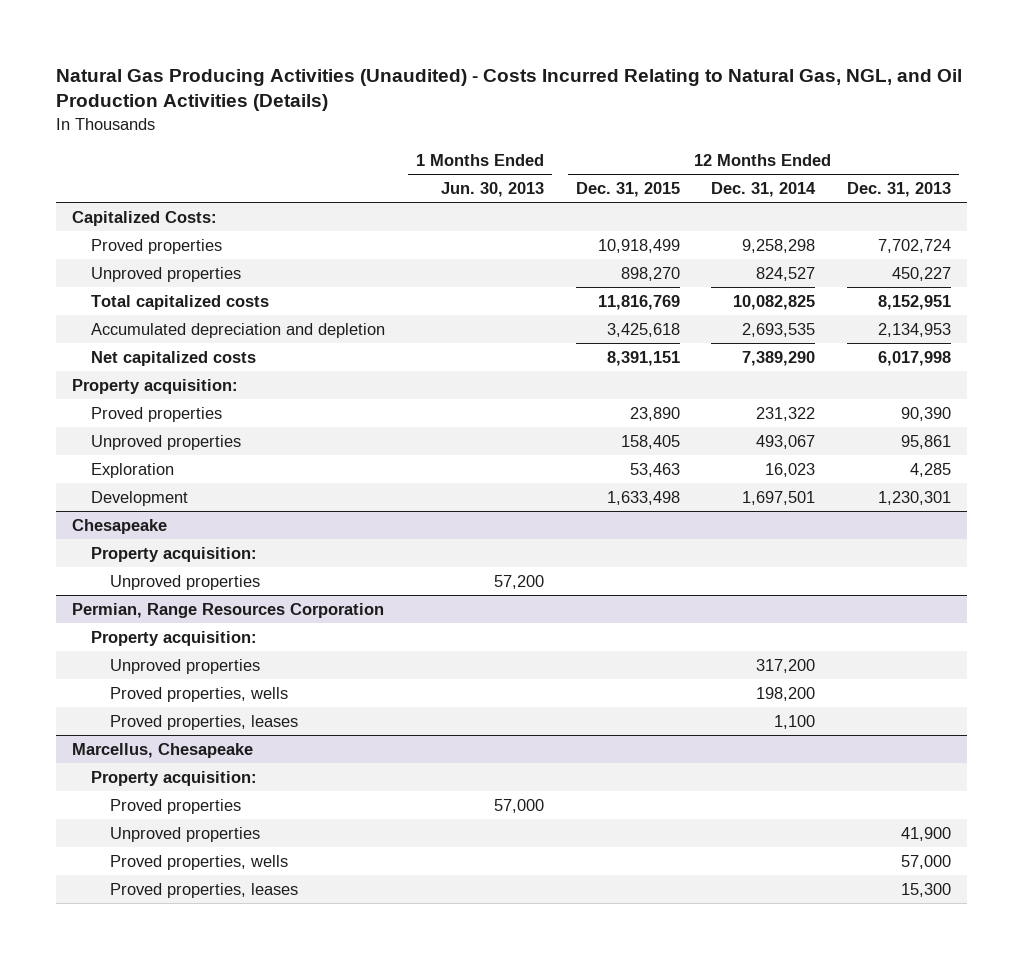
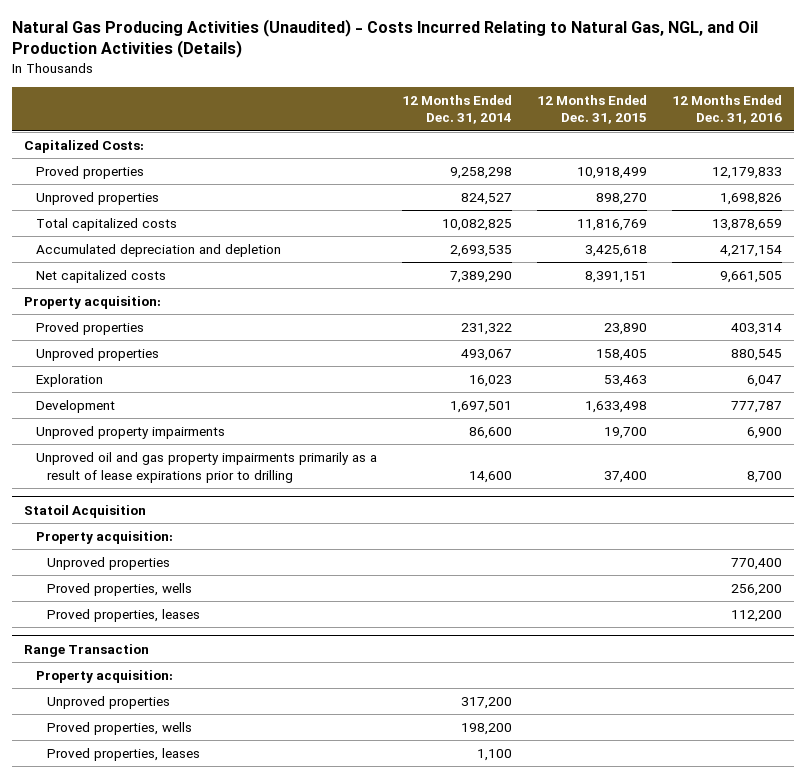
- | 1 Months Ended Jun. 30, 2013 | 12 Months Ended Dec. 31, 2015 | 12 Months Ended Dec. 31, 2014 | 12 Months Ended Dec. 31, 2013
+ | 12 Months Ended Dec. 31, 2014 | 12 Months Ended Dec. 31, 2015 | 12 Months Ended Dec. 31, 2016
- Chesapeake
+ Unproved property impairments | 86,600 | 19,700 | 6,900
+ Unproved oil and gas property impairments primarily as a result of lease expirations prior to drilling | 14,600 | 37,400 | 8,700
+ Statoil Acquisition
- Permian, Range Resources Corporation
+ Proved properties, wells | | | 256,200
+ Proved properties, leases | | | 112,200
+ Range Transaction
- Marcellus, Chesapeake
- Property acquisition:
- Proved properties | 57,000 | | |
- Unproved properties | | | | 41,900
- Proved properties, wells | | | | 57,000
- Proved properties, leases | | | | 15,300

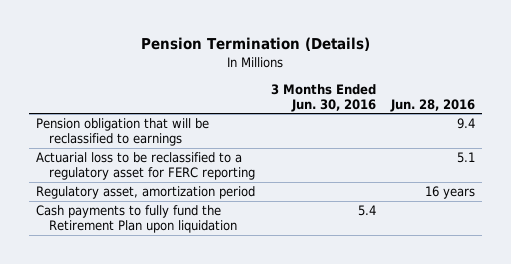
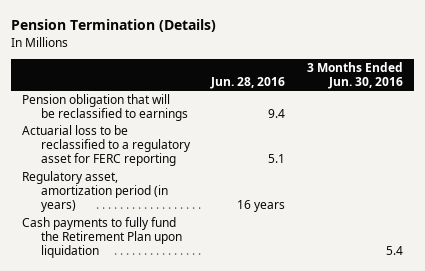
- | 3 Months Ended Jun. 30, 2016 | Jun. 28, 2016
+ | Jun. 28, 2016 | 3 Months Ended Jun. 30, 2016
- Regulatory asset, amortization period | | 16 years
+ Regulatory asset, amortization period (in years) | 16 years |

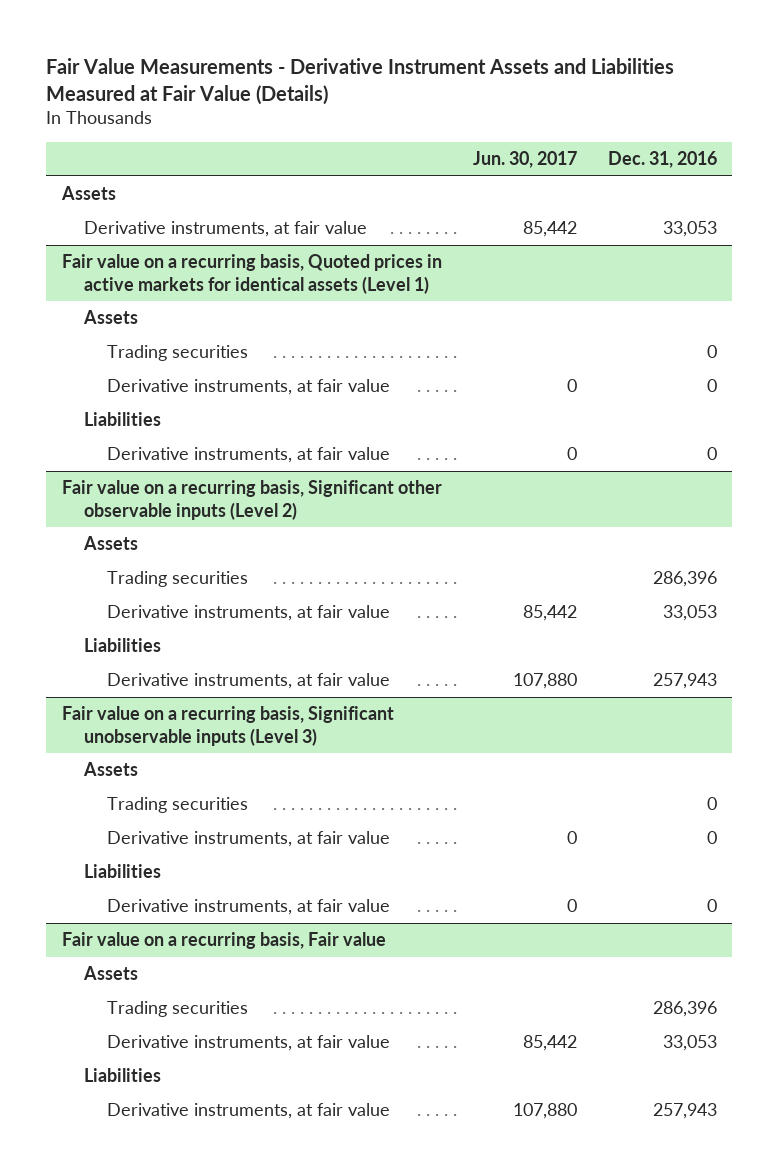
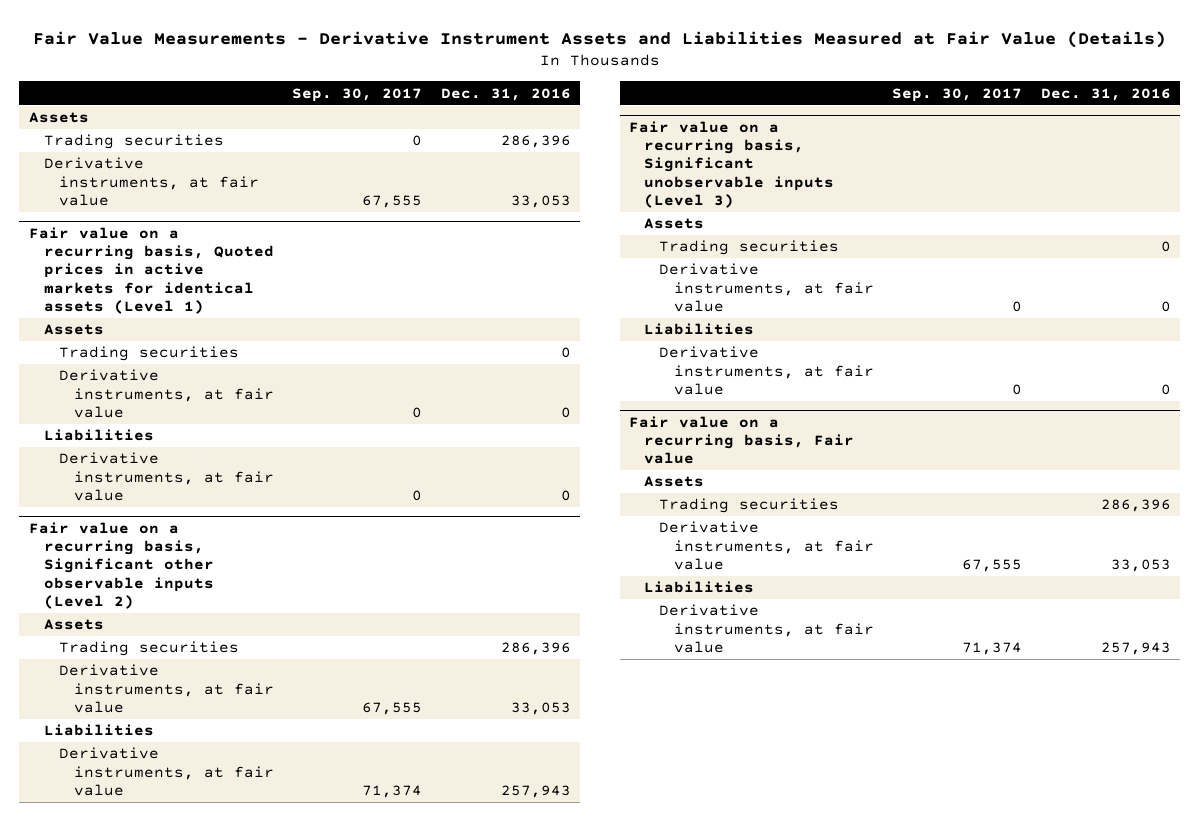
- | Jun. 30, 2017 | Dec. 31, 2016
+ | Sep. 30, 2017 | Dec. 31, 2016
+ Trading securities | 0 | 286,396

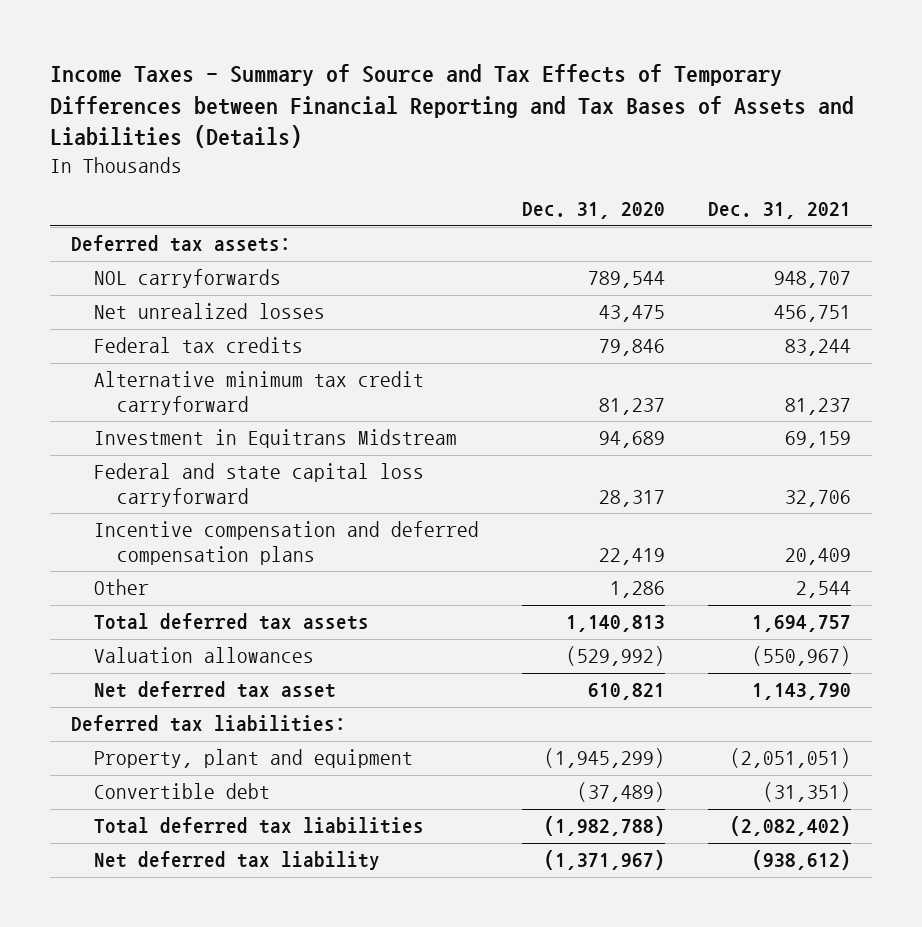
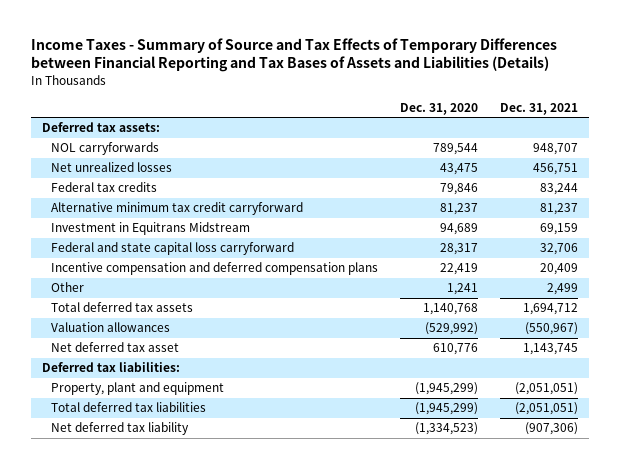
- Other | 1,286 | 2,544
- Total deferred tax assets | 1,140,813 | 1,694,757
+ Other | 1,241 | 2,499
+ Total deferred tax assets | 1,140,768 | 1,694,712
- Net deferred tax asset | 610,821 | 1,143,790
+ Net deferred tax asset | 610,776 | 1,143,745
- Convertible debt | (37,489) | (31,351)
- Total deferred tax liabilities | (1,982,788) | (2,082,402)
- Net deferred tax liability | (1,371,967) | (938,612)
+ Total deferred tax liabilities | (1,945,299) | (2,051,051)
+ Net deferred tax liability | (1,334,523) | (907,306)

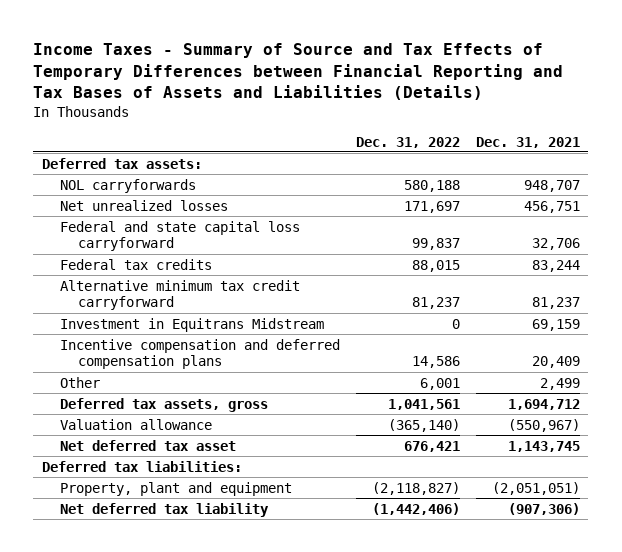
- | Dec. 31, 2020 | Dec. 31, 2021
+ | Dec. 31, 2022 | Dec. 31, 2021
moved up: Federal and state capital loss carryforward | 99,837 | 32,706
- Total deferred tax assets | 1,140,768 | 1,694,712
- Valuation allowances | (529,992) | (550,967)
+ Deferred tax assets, gross | 1,041,561 | 1,694,712
+ Valuation allowance | (365,140) | (550,967)
- Total deferred tax liabilities | (1,945,299) | (2,051,051)

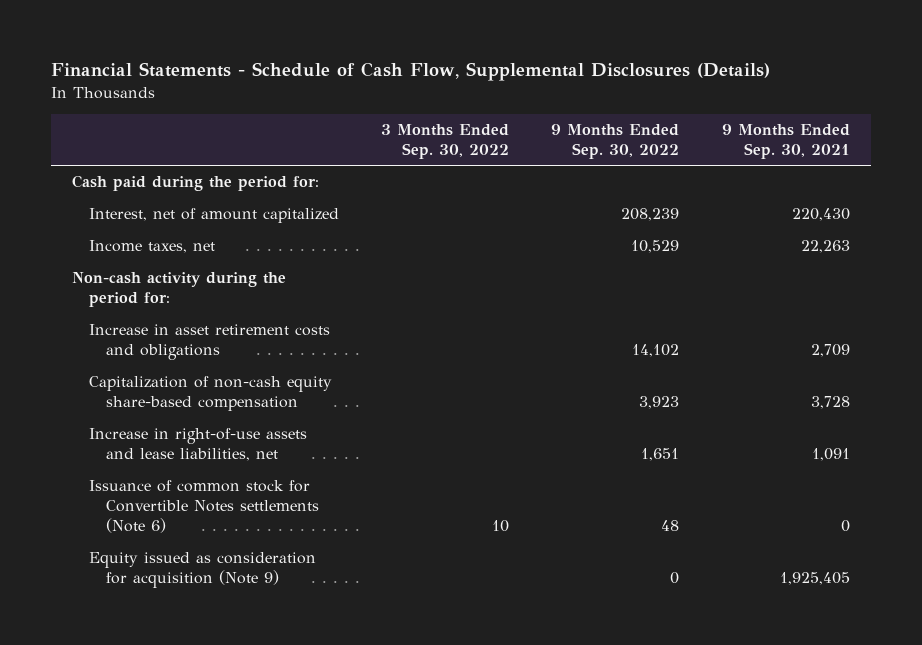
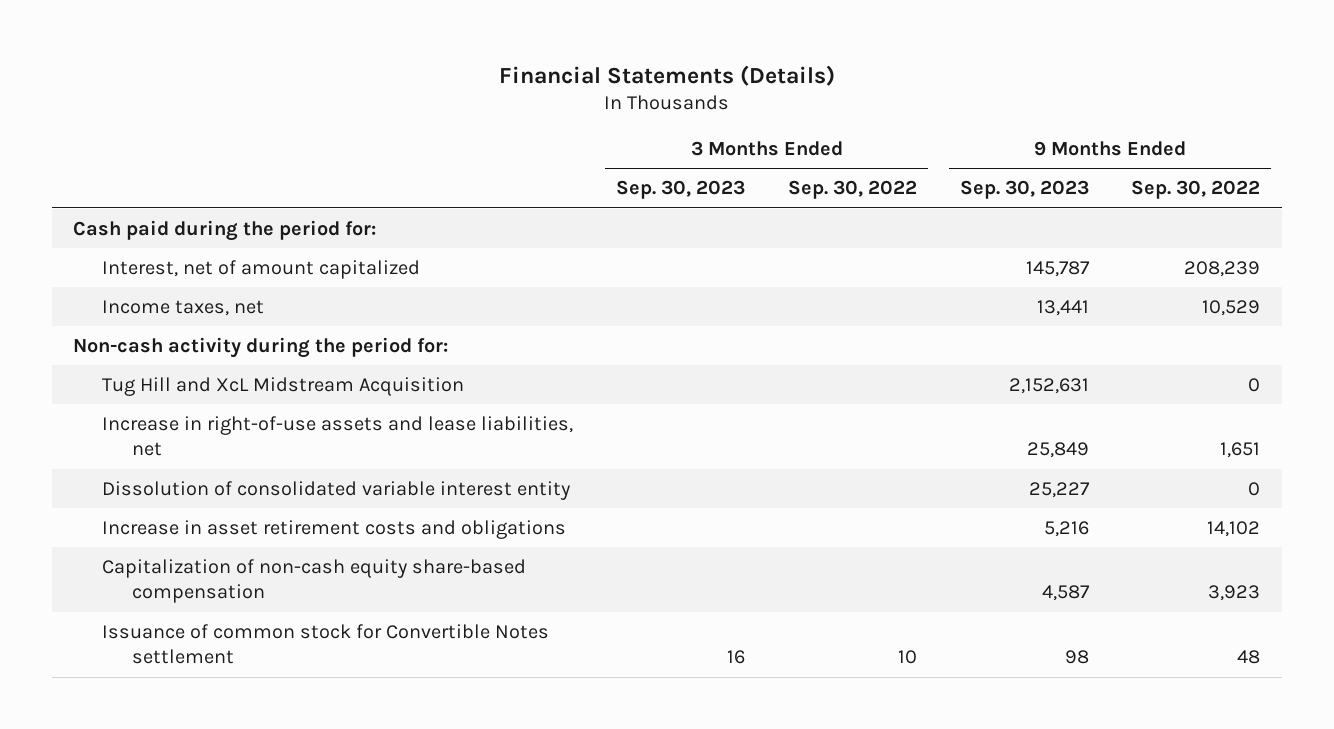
- Financial Statements - Schedule of Cash Flow, Supplemental Disclosures (Details)
+ Financial Statements (Details)
- | 3 Months Ended Sep. 30, 2022 | 9 Months Ended Sep. 30, 2022 | 9 Months Ended Sep. 30, 2021
+ | 3 Months Ended Sep. 30, 2023 | 3 Months Ended Sep. 30, 2022 | 9 Months Ended Sep. 30, 2023 | 9 Months Ended Sep. 30, 2022
+ Tug Hill and XcL Midstream Acquisition | | | 2,152,631 | 0
moved up: Increase in right-of-use assets and lease liabilities, net | | | 25,849 | 1,651
+ Dissolution of consolidated variable interest entity | | | 25,227 | 0
- Issuance of common stock for Convertible Notes settlements (Note 6) | 10 | 48 | 0
- Equity issued as consideration for acquisition (Note 9) | | 0 | 1,925,405
+ Issuance of common stock for Convertible Notes settlement | 16 | 10 | 98 | 48

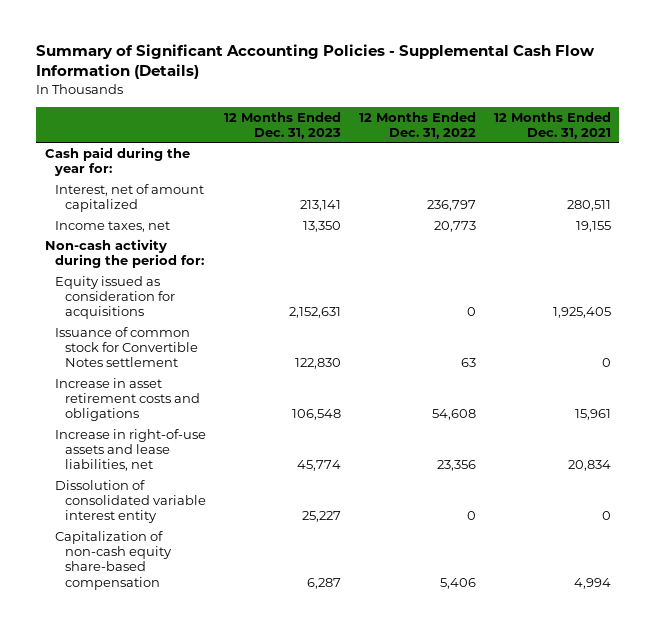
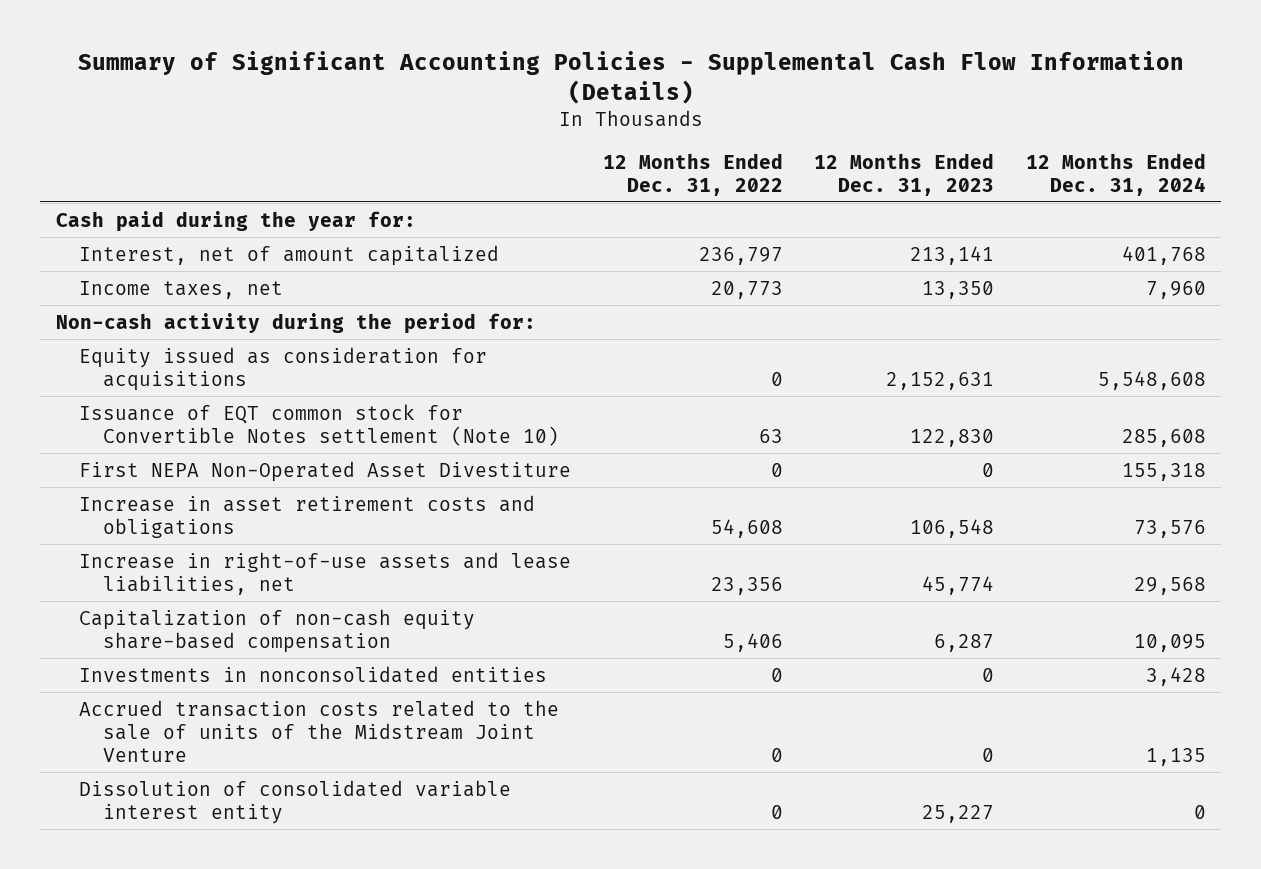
- | 12 Months Ended Dec. 31, 2023 | 12 Months Ended Dec. 31, 2022 | 12 Months Ended Dec. 31, 2021
+ | 12 Months Ended Dec. 31, 2022 | 12 Months Ended Dec. 31, 2023 | 12 Months Ended Dec. 31, 2024
- Issuance of common stock for Convertible Notes settlement | 122,830 | 63 | 0
+ Issuance of EQT common stock for Convertible Notes settlement (Note 10) | 63 | 122,830 | 285,608
+ First NEPA Non-Operated Asset Divestiture | 0 | 0 | 155,318
+ Investments in nonconsolidated entities | 0 | 0 | 3,428
+ Accrued transaction costs related to the sale of units of the Midstream Joint Venture | 0 | 0 | 1,135
moved down: Dissolution of consolidated variable interest entity | 0 | 25,227 | 0

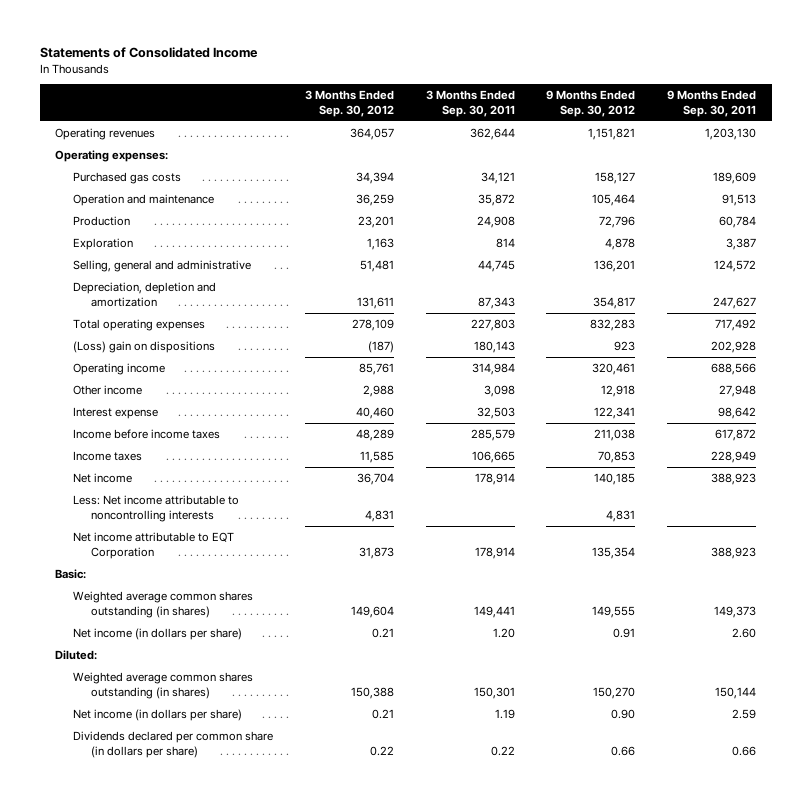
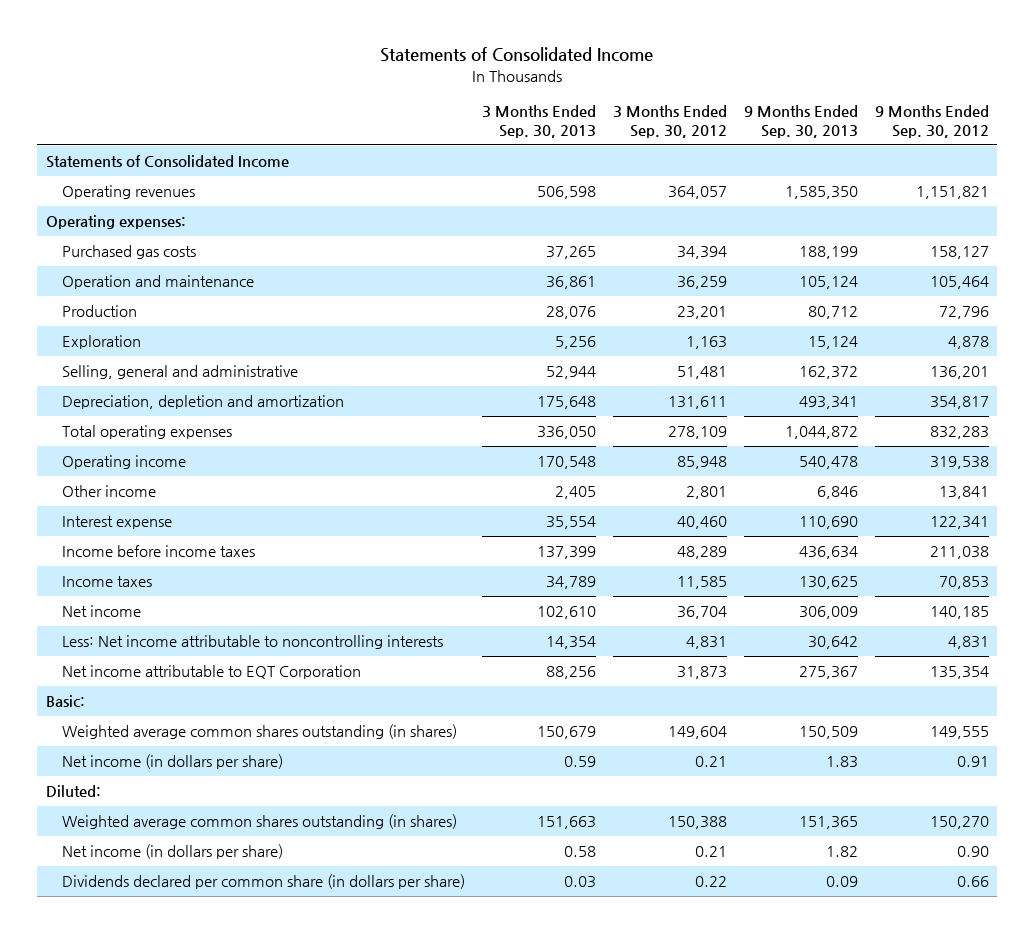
- | 3 Months Ended Sep. 30, 2012 | 3 Months Ended Sep. 30, 2011 | 9 Months Ended Sep. 30, 2012 | 9 Months Ended Sep. 30, 2011
+ | 3 Months Ended Sep. 30, 2013 | 3 Months Ended Sep. 30, 2012 | 9 Months Ended Sep. 30, 2013 | 9 Months Ended Sep. 30, 2012
+ Statements of Consolidated Income
- (Loss) gain on dispositions | (187) | 180,143 | 923 | 202,928
- Operating income | 85,761 | 314,984 | 320,461 | 688,566
- Other income | 2,988 | 3,098 | 12,918 | 27,948
+ Operating income | 170,548 | 85,948 | 540,478 | 319,538
+ Other income | 2,405 | 2,801 | 6,846 | 13,841

